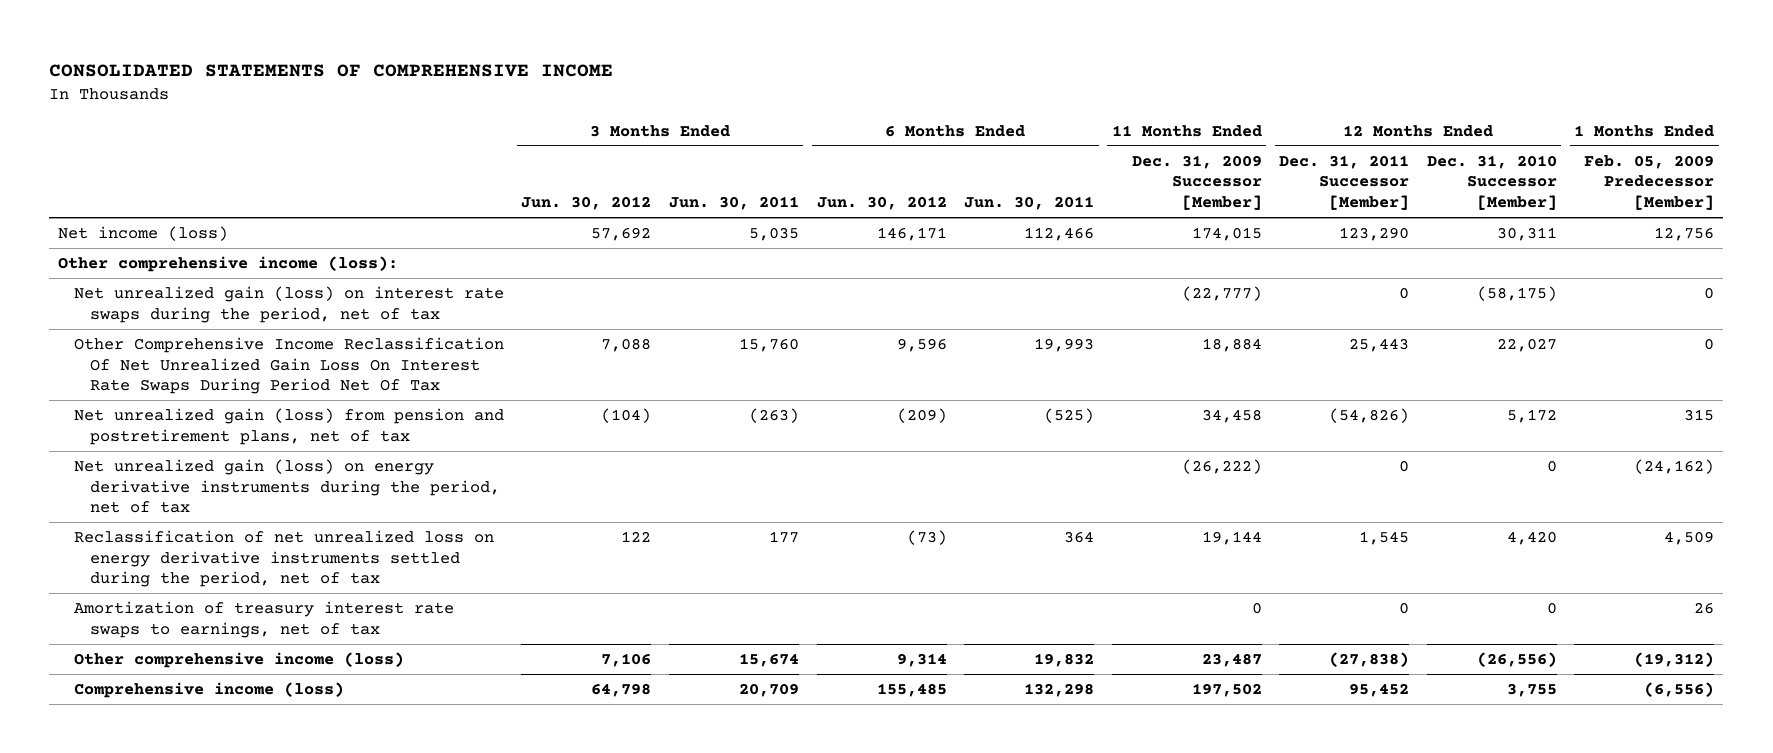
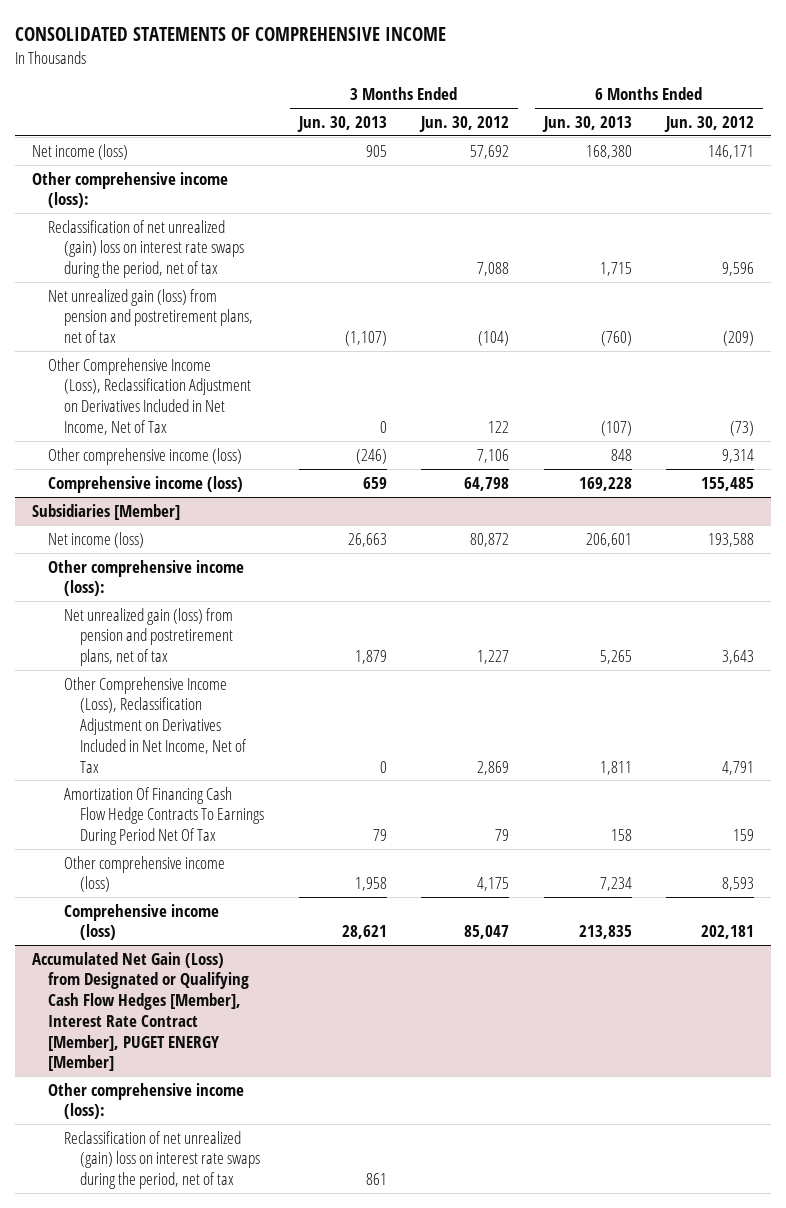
- | 3 Months Ended Jun. 30, 2012 | 3 Months Ended Jun. 30, 2011 | 6 Months Ended Jun. 30, 2012 | 6 Months Ended Jun. 30, 2011 | 11 Months Ended Dec. 31, 2009 Successor [Member] | 12 Months Ended Dec. 31, 2011 Successor [Member] | 12 Months Ended Dec. 31, 2010 Successor [Member] | 1 Months Ended Feb. 05, 2009 Predecessor [Member]
+ | 3 Months Ended Jun. 30, 2013 | 3 Months Ended Jun. 30, 2012 | 6 Months Ended Jun. 30, 2013 | 6 Months Ended Jun. 30, 2012
- Net unrealized gain (loss) on interest rate swaps during the period, net of tax | | | | | (22,777) | 0 | (58,175) | 0
- Other Comprehensive Income Reclassification Of Net Unrealized Gain Loss On Interest Rate Swaps During Period Net Of Tax | 7,088 | 15,760 | 9,596 | 19,993 | 18,884 | 25,443 | 22,027 | 0
+ Reclassification of net unrealized (gain) loss on interest rate swaps during the period, net of tax | | 7,088 | 1,715 | 9,596
- Net unrealized gain (loss) on energy derivative instruments during the period, net of tax | | | | | (26,222) | 0 | 0 | (24,162)
- Reclassification of net unrealized loss on energy derivative instruments settled during the period, net of tax | 122 | 177 | (73) | 364 | 19,144 | 1,545 | 4,420 | 4,509
- Amortization of treasury interest rate swaps to earnings, net of tax | | | | | 0 | 0 | 0 | 26
+ Other Comprehensive Income (Loss), Reclassification Adjustment on Derivatives Included in Net Income, Net of Tax | 0 | 122 | (107) | (73)
+ Subsidiaries [Member]
+ Net income (loss) | 26,663 | 80,872 | 206,601 | 193,588
+ Other comprehensive income (loss):
+ Net unrealized gain (loss) from pension and postretirement plans, net of tax | 1,879 | 1,227 | 5,265 | 3,643
+ Other Comprehensive Income (Loss), Reclassification Adjustment on Derivatives Included in Net Income, Net of Tax | 0 | 2,869 | 1,811 | 4,791
+ Amortization Of Financing Cash Flow Hedge Contracts To Earnings During Period Net Of Tax | 79 | 79 | 158 | 159
+ Other comprehensive income (loss) | 1,958 | 4,175 | 7,234 | 8,593
+ Comprehensive income (loss) | 28,621 | 85,047 | 213,835 | 202,181
+ Accumulated Net Gain (Loss) from Designated or Qualifying Cash Flow Hedges [Member], Interest Rate Contract [Member], PUGET ENERGY [Member]
+ Other comprehensive income (loss):
+ Reclassification of net unrealized (gain) loss on interest rate swaps during the period, net of tax | 861 | | |

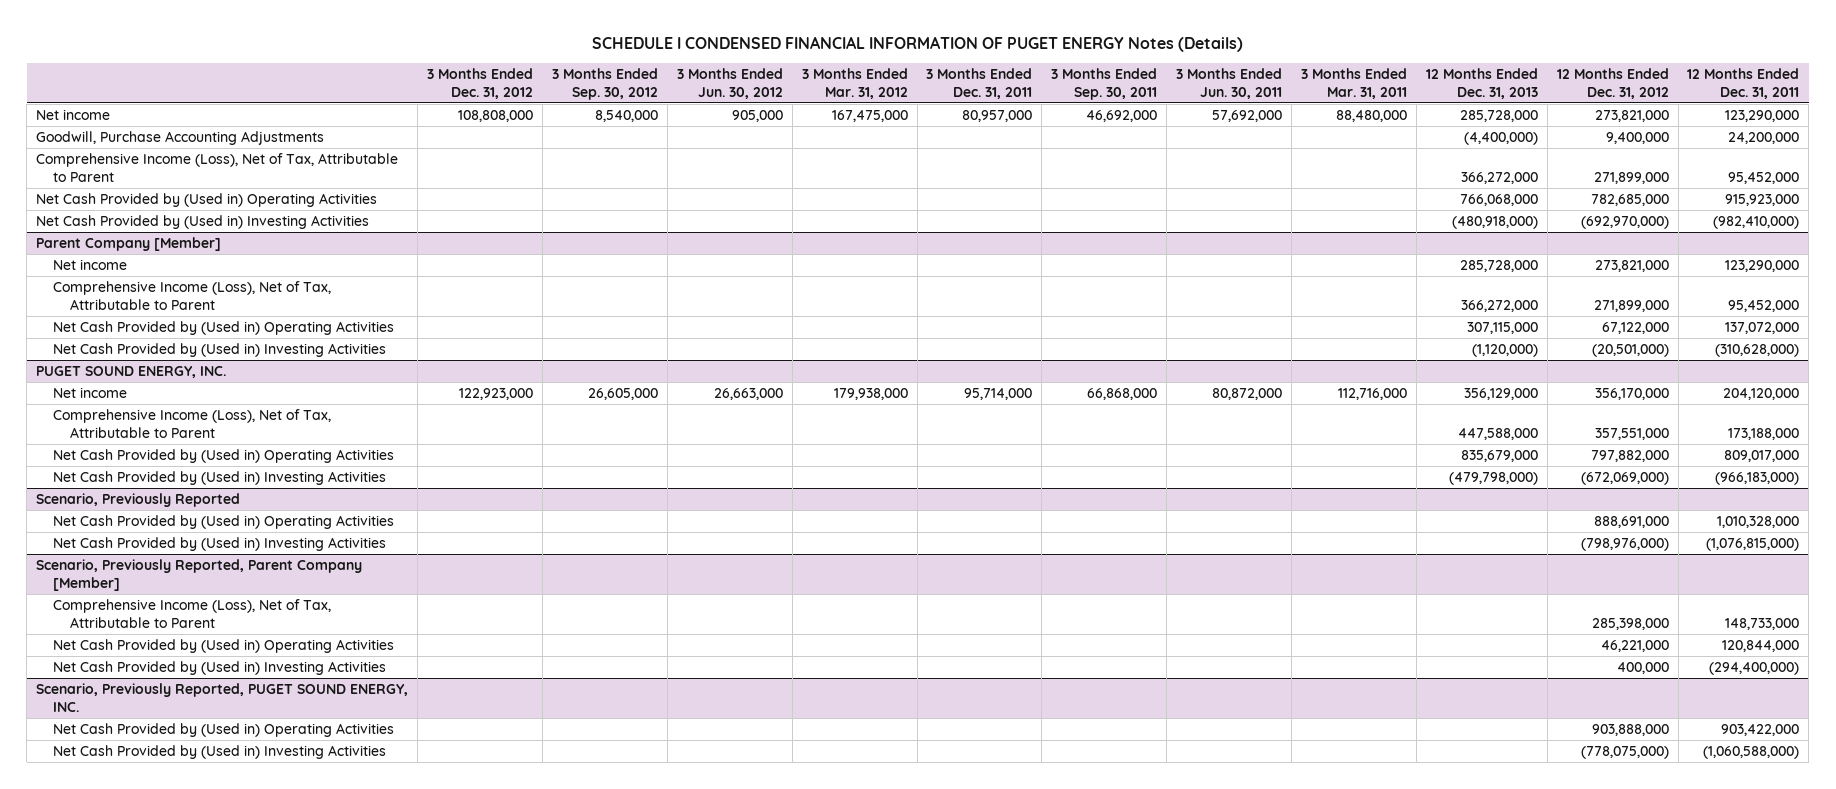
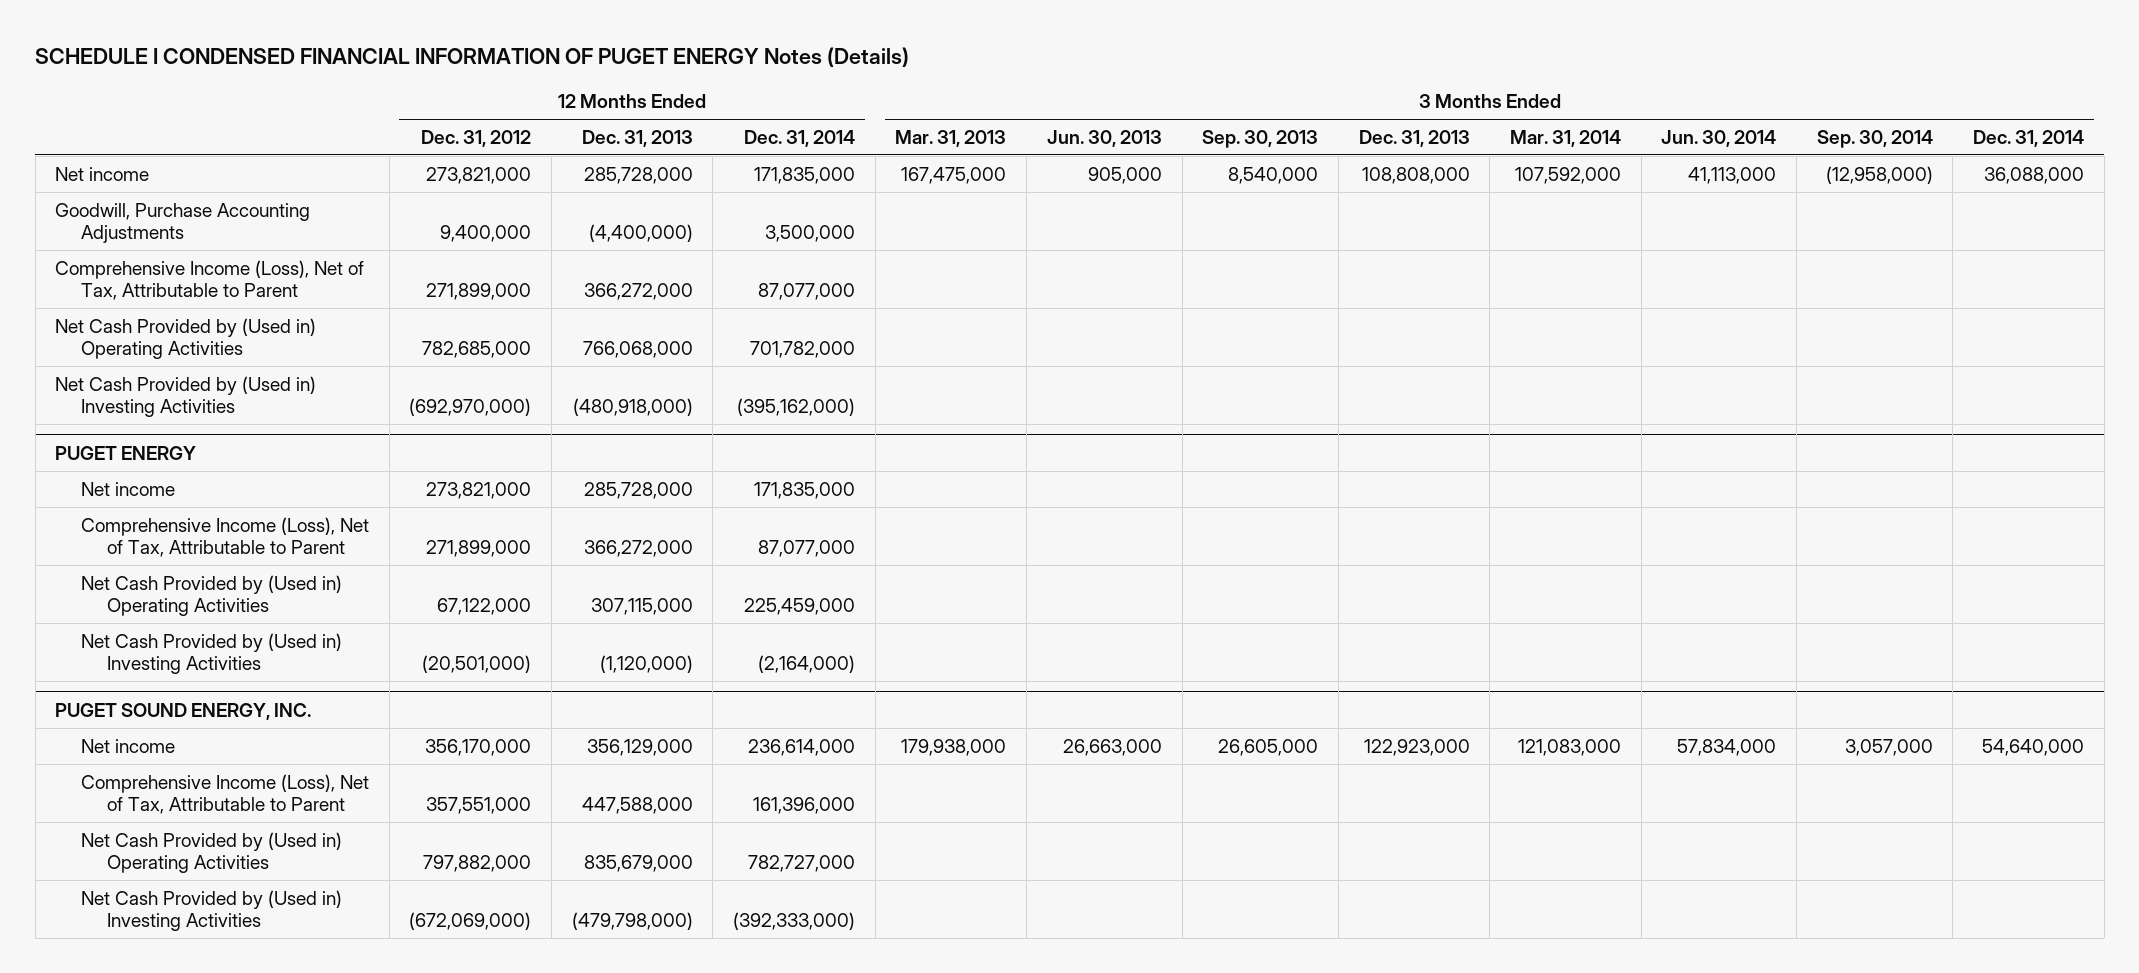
- | 3 Months Ended Dec. 31, 2012 | 3 Months Ended Sep. 30, 2012 | 3 Months Ended Jun. 30, 2012 | 3 Months Ended Mar. 31, 2012 | 3 Months Ended Dec. 31, 2011 | 3 Months Ended Sep. 30, 2011 | 3 Months Ended Jun. 30, 2011 | 3 Months Ended Mar. 31, 2011 | 12 Months Ended Dec. 31, 2013 | 12 Months Ended Dec. 31, 2012 | 12 Months Ended Dec. 31, 2011
+ | 12 Months Ended Dec. 31, 2012 | 12 Months Ended Dec. 31, 2013 | 12 Months Ended Dec. 31, 2014 | 3 Months Ended Mar. 31, 2013 | 3 Months Ended Jun. 30, 2013 | 3 Months Ended Sep. 30, 2013 | 3 Months Ended Dec. 31, 2013 | 3 Months Ended Mar. 31, 2014 | 3 Months Ended Jun. 30, 2014 | 3 Months Ended Sep. 30, 2014 | 3 Months Ended Dec. 31, 2014
- Parent Company [Member]
+ PUGET ENERGY
- Scenario, Previously Reported
- Net Cash Provided by (Used in) Operating Activities | | | | | | | | | | 888,691,000 | 1,010,328,000
- Net Cash Provided by (Used in) Investing Activities | | | | | | | | | | (798,976,000) | (1,076,815,000)
- Scenario, Previously Reported, Parent Company [Member]
- Comprehensive Income (Loss), Net of Tax, Attributable to Parent | | | | | | | | | | 285,398,000 | 148,733,000
- Net Cash Provided by (Used in) Operating Activities | | | | | | | | | | 46,221,000 | 120,844,000
- Net Cash Provided by (Used in) Investing Activities | | | | | | | | | | 400,000 | (294,400,000)
- Scenario, Previously Reported, PUGET SOUND ENERGY, INC.
- Net Cash Provided by (Used in) Operating Activities | | | | | | | | | | 903,888,000 | 903,422,000
- Net Cash Provided by (Used in) Investing Activities | | | | | | | | | | (778,075,000) | (1,060,588,000)

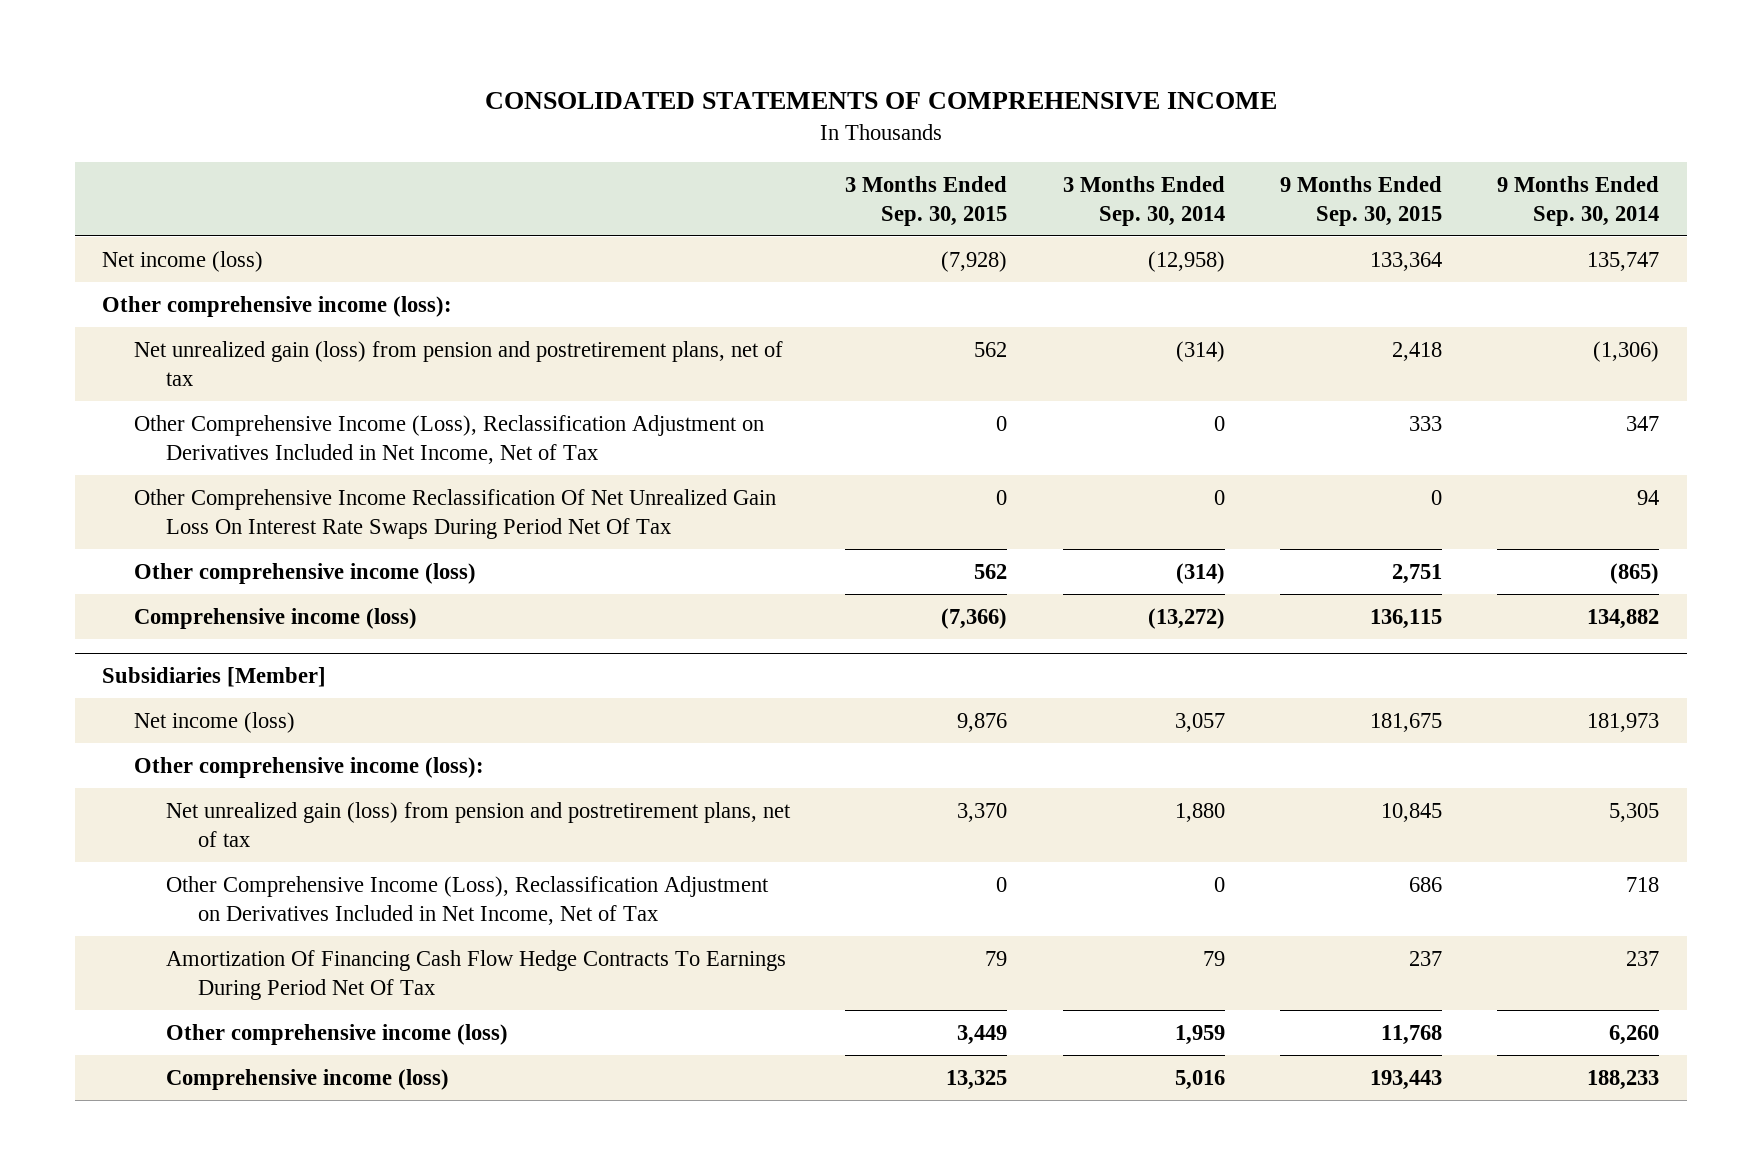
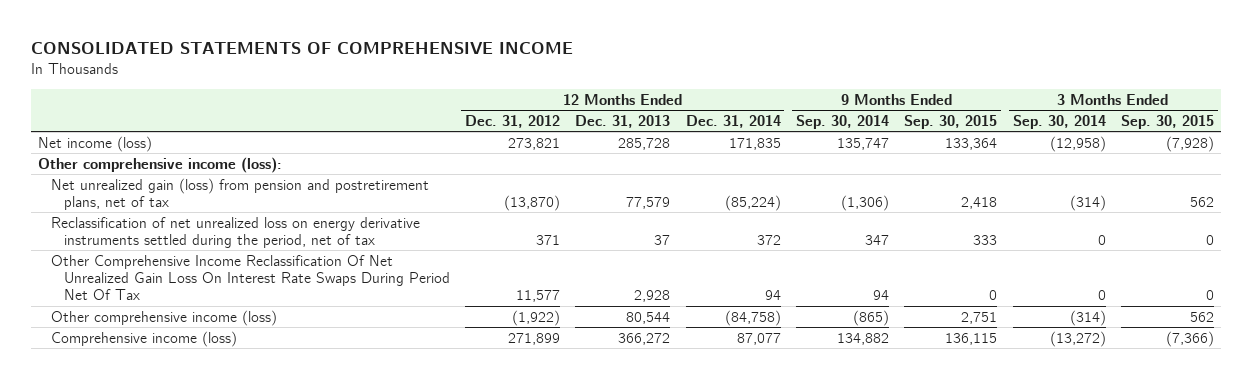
- | 3 Months Ended Sep. 30, 2015 | 3 Months Ended Sep. 30, 2014 | 9 Months Ended Sep. 30, 2015 | 9 Months Ended Sep. 30, 2014
+ | 12 Months Ended Dec. 31, 2012 | 12 Months Ended Dec. 31, 2013 | 12 Months Ended Dec. 31, 2014 | 9 Months Ended Sep. 30, 2014 | 9 Months Ended Sep. 30, 2015 | 3 Months Ended Sep. 30, 2014 | 3 Months Ended Sep. 30, 2015
- Other Comprehensive Income (Loss), Reclassification Adjustment on Derivatives Included in Net Income, Net of Tax | 0 | 0 | 333 | 347
+ Reclassification of net unrealized loss on energy derivative instruments settled during the period, net of tax | 371 | 37 | 372 | 347 | 333 | 0 | 0
- Subsidiaries [Member]
- Net income (loss) | 9,876 | 3,057 | 181,675 | 181,973
- Other comprehensive income (loss):
- Net unrealized gain (loss) from pension and postretirement plans, net of tax | 3,370 | 1,880 | 10,845 | 5,305
- Other Comprehensive Income (Loss), Reclassification Adjustment on Derivatives Included in Net Income, Net of Tax | 0 | 0 | 686 | 718
- Amortization Of Financing Cash Flow Hedge Contracts To Earnings During Period Net Of Tax | 79 | 79 | 237 | 237
- Other comprehensive income (loss) | 3,449 | 1,959 | 11,768 | 6,260
- Comprehensive income (loss) | 13,325 | 5,016 | 193,443 | 188,233

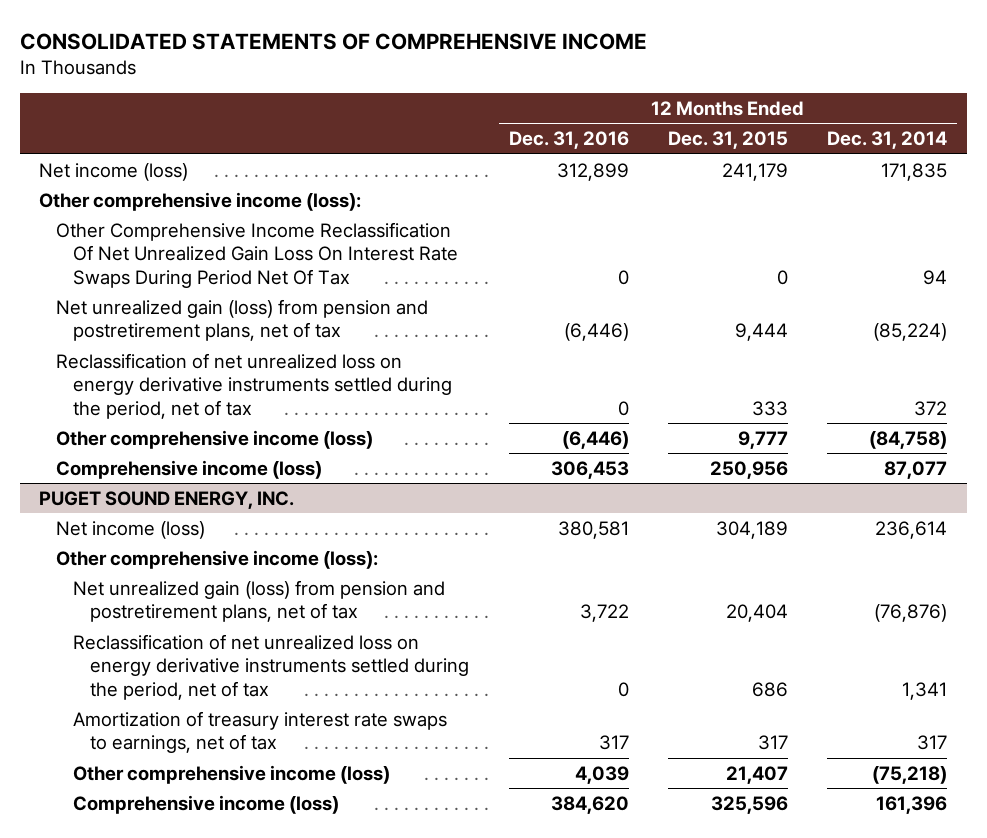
- | 12 Months Ended Dec. 31, 2012 | 12 Months Ended Dec. 31, 2013 | 12 Months Ended Dec. 31, 2014 | 9 Months Ended Sep. 30, 2014 | 9 Months Ended Sep. 30, 2015 | 3 Months Ended Sep. 30, 2014 | 3 Months Ended Sep. 30, 2015
+ | 12 Months Ended Dec. 31, 2016 | 12 Months Ended Dec. 31, 2015 | 12 Months Ended Dec. 31, 2014
moved up: Other Comprehensive Income Reclassification Of Net Unrealized Gain Loss On Interest Rate Swaps During Period Net Of Tax | 0 | 0 | 94
+ PUGET SOUND ENERGY, INC.
+ Net income (loss) | 380,581 | 304,189 | 236,614
+ Other comprehensive income (loss):
+ Net unrealized gain (loss) from pension and postretirement plans, net of tax | 3,722 | 20,404 | (76,876)
+ Reclassification of net unrealized loss on energy derivative instruments settled during the period, net of tax | 0 | 686 | 1,341
+ Amortization of treasury interest rate swaps to earnings, net of tax | 317 | 317 | 317
+ Other comprehensive income (loss) | 4,039 | 21,407 | (75,218)
+ Comprehensive income (loss) | 384,620 | 325,596 | 161,396

